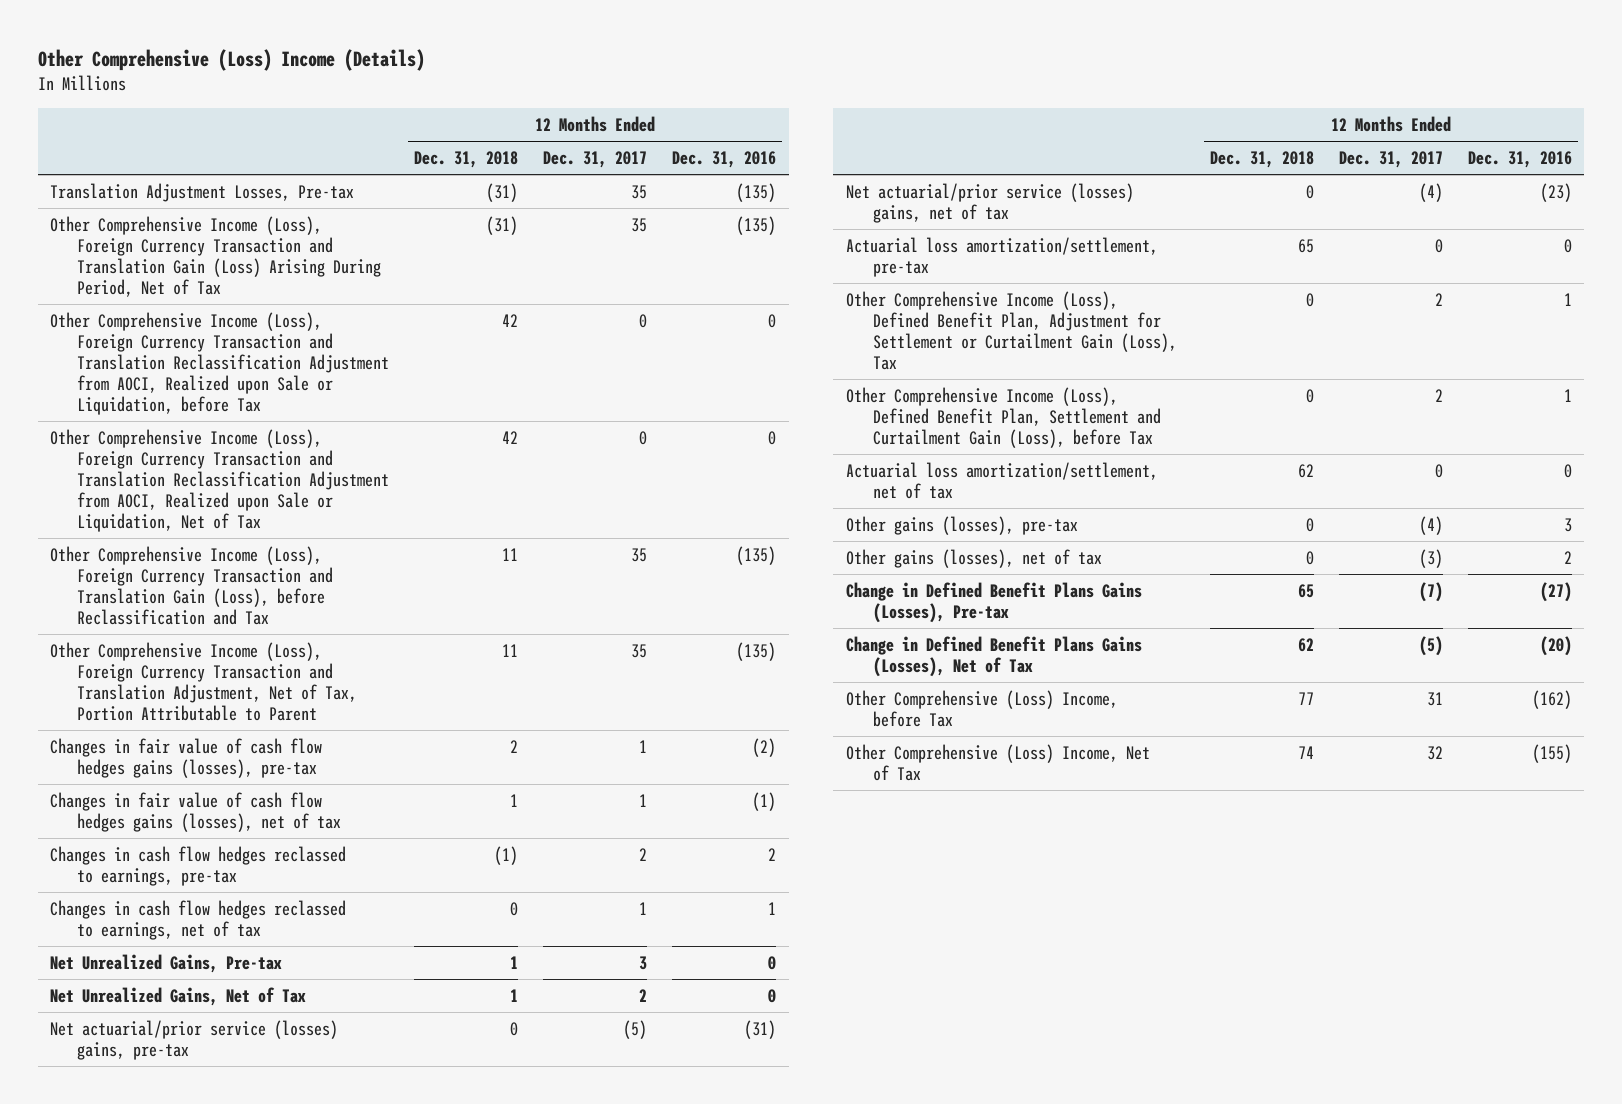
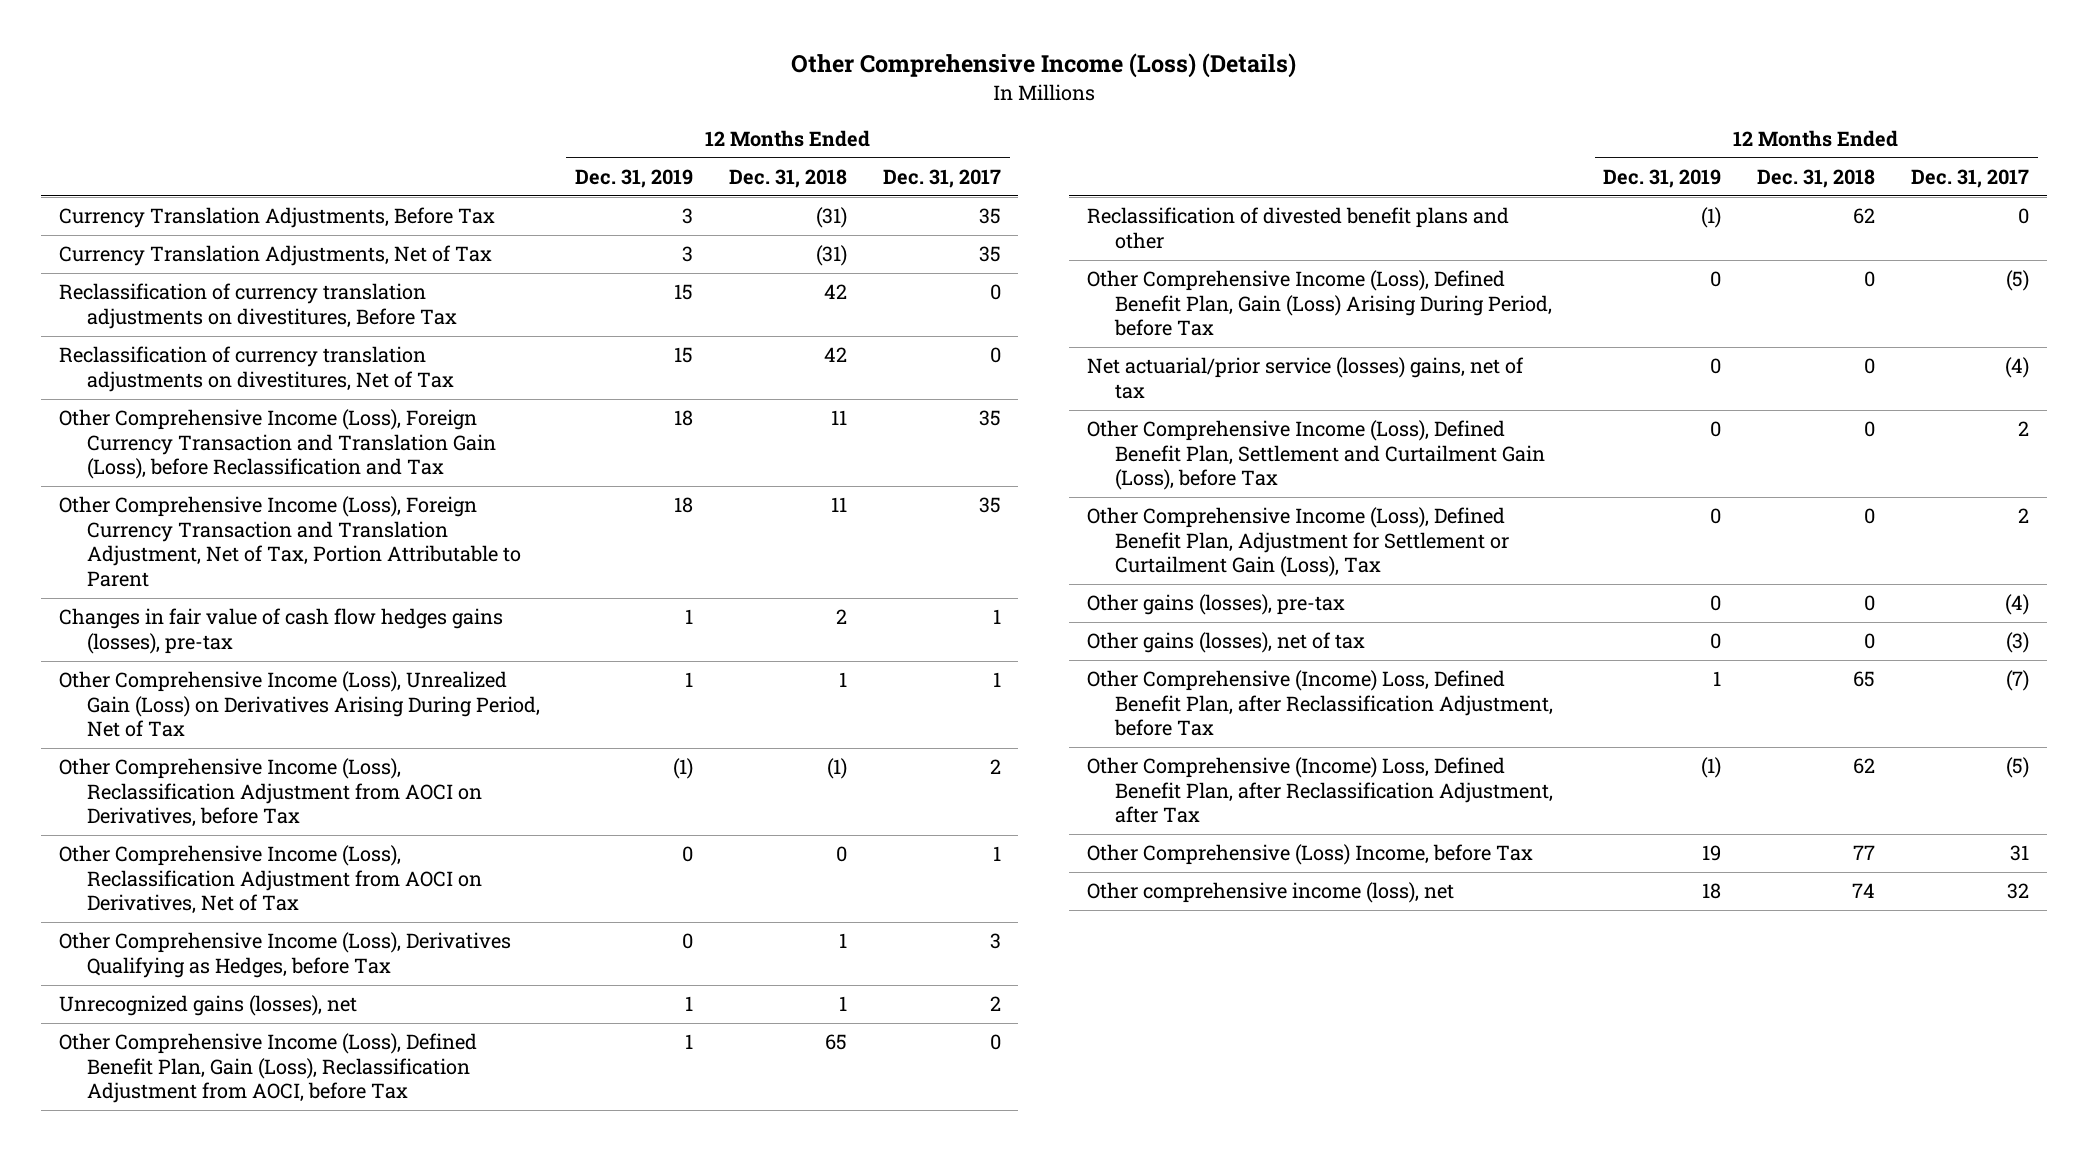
- Other Comprehensive (Loss) Income (Details)
+ Other Comprehensive Income (Loss) (Details)
- | 12 Months Ended Dec. 31, 2018 | 12 Months Ended Dec. 31, 2017 | 12 Months Ended Dec. 31, 2016
+ | 12 Months Ended Dec. 31, 2019 | 12 Months Ended Dec. 31, 2018 | 12 Months Ended Dec. 31, 2017
- Translation Adjustment Losses, Pre-tax | (31) | 35 | (135)
- Other Comprehensive Income (Loss), Foreign Currency Transaction and Translation Gain (Loss) Arising During Period, Net of Tax | (31) | 35 | (135)
- Other Comprehensive Income (Loss), Foreign Currency Transaction and Translation Reclassification Adjustment from AOCI, Realized upon Sale or Liquidation, before Tax | 42 | 0 | 0
- Other Comprehensive Income (Loss), Foreign Currency Transaction and Translation Reclassification Adjustment from AOCI, Realized upon Sale or Liquidation, Net of Tax | 42 | 0 | 0
+ Currency Translation Adjustments, Before Tax | 3 | (31) | 35
+ Currency Translation Adjustments, Net of Tax | 3 | (31) | 35
+ Reclassification of currency translation adjustments on divestitures, Before Tax | 15 | 42 | 0
+ Reclassification of currency translation adjustments on divestitures, Net of Tax | 15 | 42 | 0
- Changes in fair value of cash flow hedges gains (losses), net of tax | 1 | 1 | (1)
- Changes in cash flow hedges reclassed to earnings, pre-tax | (1) | 2 | 2
- Changes in cash flow hedges reclassed to earnings, net of tax | 0 | 1 | 1
- Net Unrealized Gains, Pre-tax | 1 | 3 | 0
- Net Unrealized Gains, Net of Tax | 1 | 2 | 0
- Net actuarial/prior service (losses) gains, pre-tax | 0 | (5) | (31)
+ Other Comprehensive Income (Loss), Unrealized Gain (Loss) on Derivatives Arising During Period, Net of Tax | 1 | 1 | 1
+ Other Comprehensive Income (Loss), Reclassification Adjustment from AOCI on Derivatives, before Tax | (1) | (1) | 2
+ Other Comprehensive Income (Loss), Reclassification Adjustment from AOCI on Derivatives, Net of Tax | 0 | 0 | 1
+ Other Comprehensive Income (Loss), Derivatives Qualifying as Hedges, before Tax | 0 | 1 | 3
+ Unrecognized gains (losses), net | 1 | 1 | 2
+ Other Comprehensive Income (Loss), Defined Benefit Plan, Gain (Loss), Reclassification Adjustment from AOCI, before Tax | 1 | 65 | 0
+ Reclassification of divested benefit plans and other | (1) | 62 | 0
+ Other Comprehensive Income (Loss), Defined Benefit Plan, Gain (Loss) Arising During Period, before Tax | 0 | 0 | (5)
- Actuarial loss amortization/settlement, pre-tax | 65 | 0 | 0
- Actuarial loss amortization/settlement, net of tax | 62 | 0 | 0
moved down: Other Comprehensive Income (Loss), Defined Benefit Plan, Adjustment for Settlement or Curtailment Gain (Loss), Tax | 0 | 0 | 2
- Change in Defined Benefit Plans Gains (Losses), Pre-tax | 65 | (7) | (27)
- Change in Defined Benefit Plans Gains (Losses), Net of Tax | 62 | (5) | (20)
+ Other Comprehensive (Income) Loss, Defined Benefit Plan, after Reclassification Adjustment, before Tax | 1 | 65 | (7)
+ Other Comprehensive (Income) Loss, Defined Benefit Plan, after Reclassification Adjustment, after Tax | (1) | 62 | (5)
- Other Comprehensive (Loss) Income, Net of Tax | 74 | 32 | (155)
+ Other comprehensive income (loss), net | 18 | 74 | 32

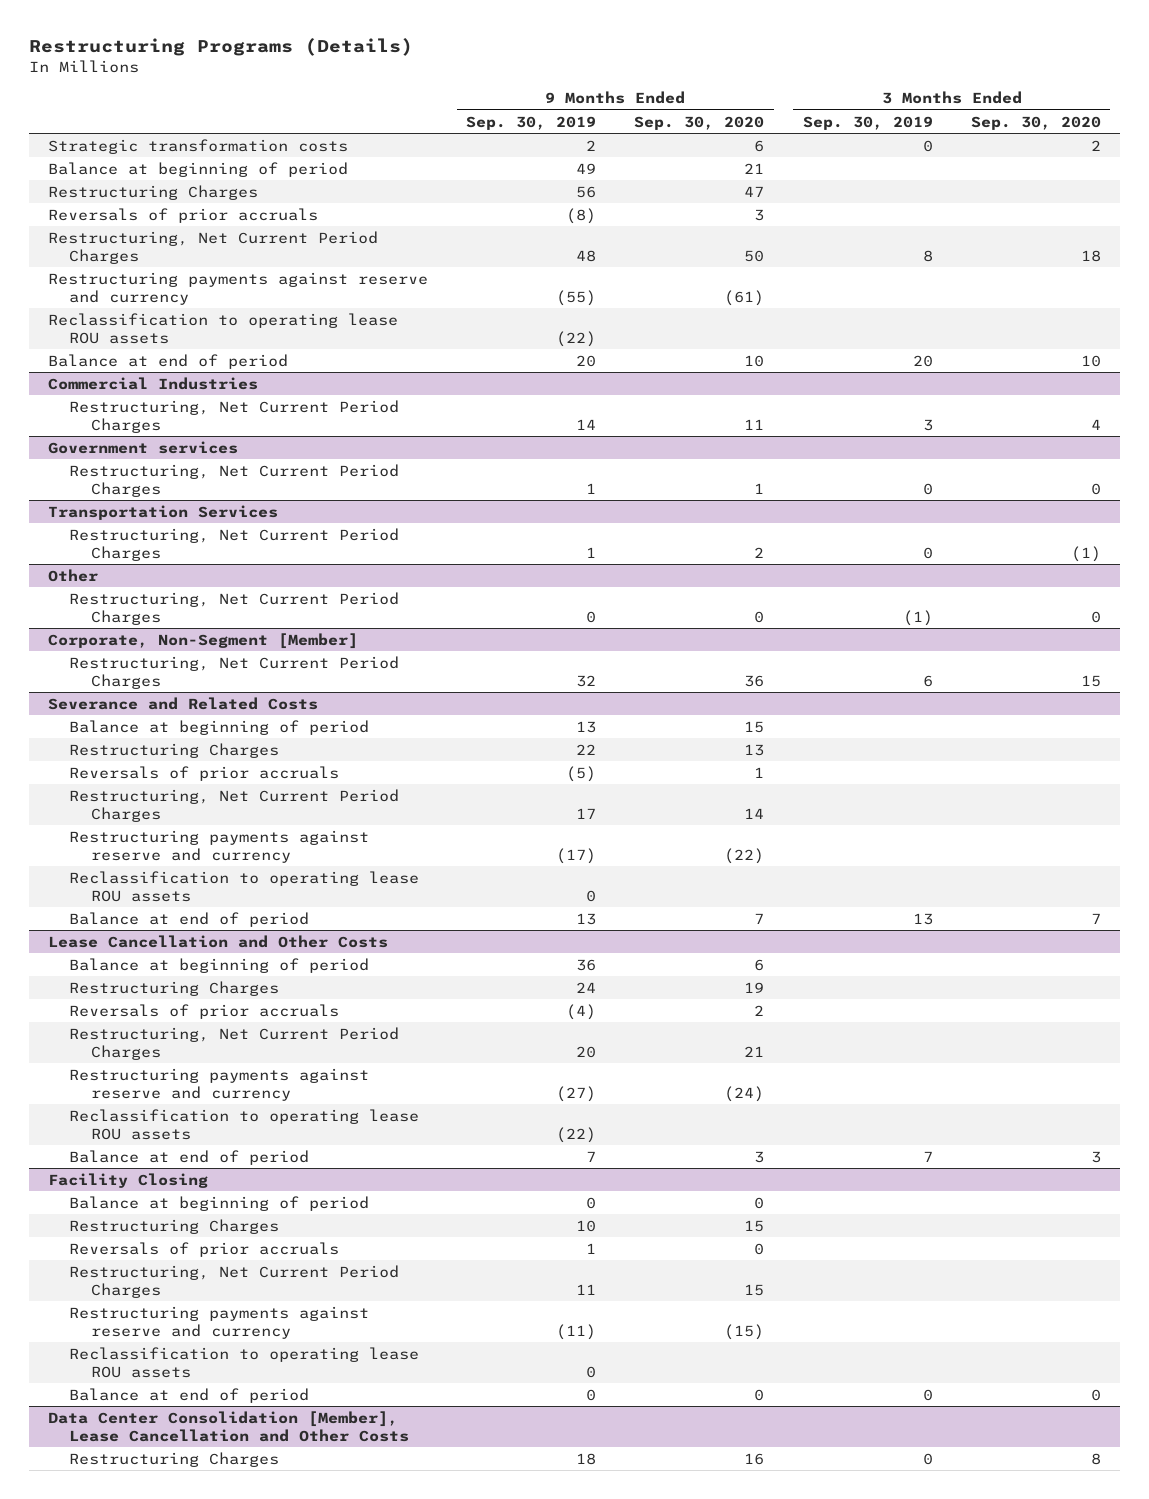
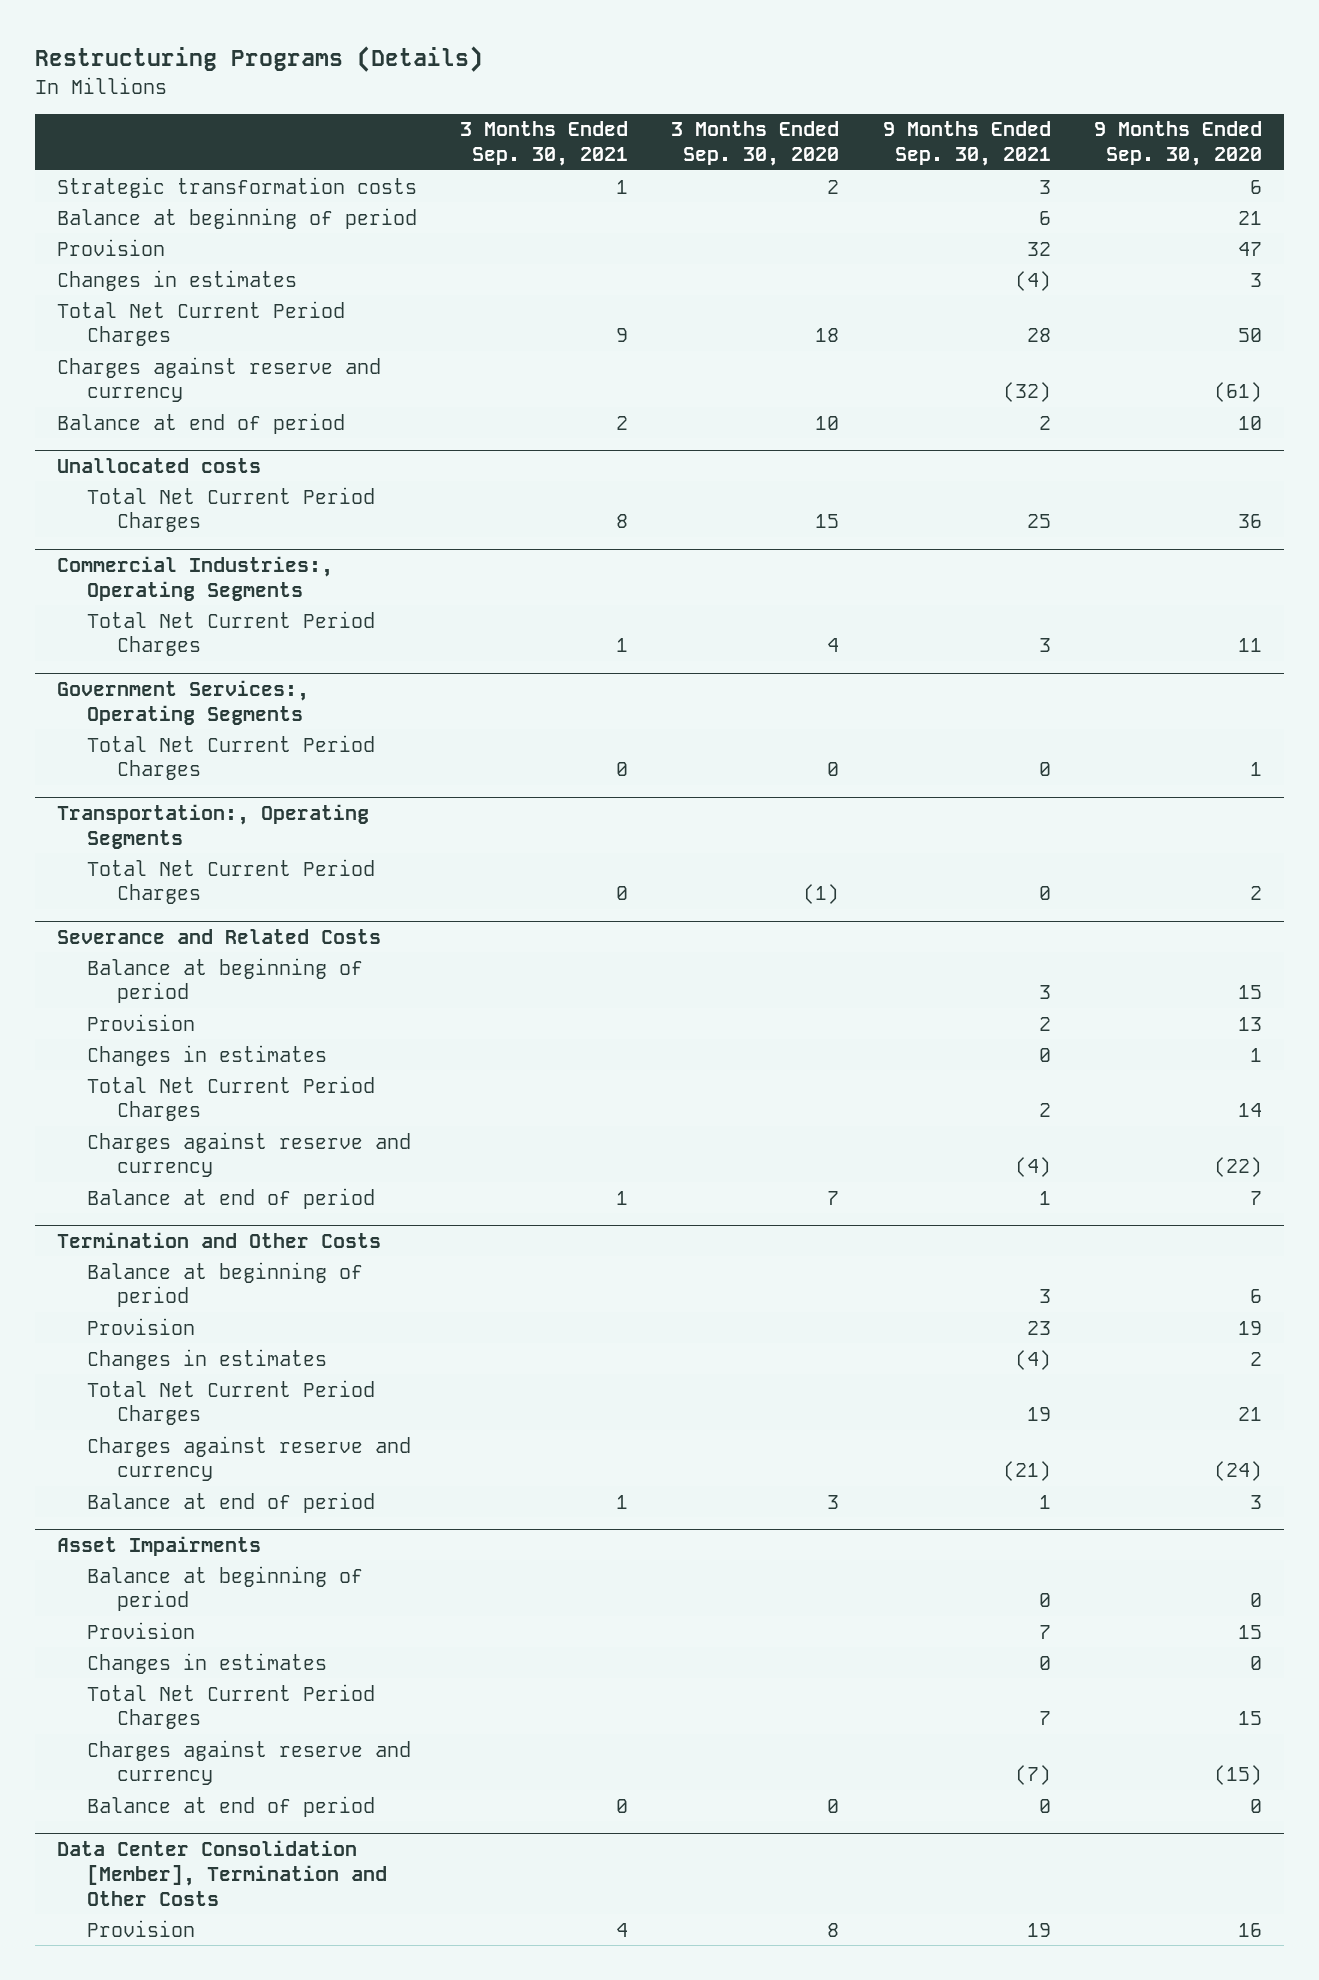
- | 9 Months Ended Sep. 30, 2019 | 9 Months Ended Sep. 30, 2020 | 3 Months Ended Sep. 30, 2019 | 3 Months Ended Sep. 30, 2020
+ | 3 Months Ended Sep. 30, 2021 | 3 Months Ended Sep. 30, 2020 | 9 Months Ended Sep. 30, 2021 | 9 Months Ended Sep. 30, 2020
- Restructuring Charges | 56 | 47 | |
- Reversals of prior accruals | (8) | 3 | |
- Restructuring, Net Current Period Charges | 48 | 50 | 8 | 18
- Restructuring payments against reserve and currency | (55) | (61) | |
- Reclassification to operating lease ROU assets | (22) | | |
+ Provision | | | 32 | 47
+ Changes in estimates | | | (4) | 3
+ Total Net Current Period Charges | 9 | 18 | 28 | 50
+ Charges against reserve and currency | | | (32) | (61)
- Commercial Industries
- Restructuring, Net Current Period Charges | 14 | 11 | 3 | 4
- Government services
- Restructuring, Net Current Period Charges | 1 | 1 | 0 | 0
- Transportation Services
- Restructuring, Net Current Period Charges | 1 | 2 | 0 | (1)
- Other
- Restructuring, Net Current Period Charges | 0 | 0 | (1) | 0
- Corporate, Non-Segment [Member]
- Restructuring, Net Current Period Charges | 32 | 36 | 6 | 15
+ Unallocated costs
+ Total Net Current Period Charges | 8 | 15 | 25 | 36
+ Commercial Industries:, Operating Segments
+ Total Net Current Period Charges | 1 | 4 | 3 | 11
+ Government Services:, Operating Segments
+ Total Net Current Period Charges | 0 | 0 | 0 | 1
+ Transportation:, Operating Segments
+ Total Net Current Period Charges | 0 | (1) | 0 | 2
@ Severance and Related Costs
- Restructuring Charges | 22 | 13 | |
- Reversals of prior accruals | (5) | 1 | |
- Restructuring, Net Current Period Charges | 17 | 14 | |
- Restructuring payments against reserve and currency | (17) | (22) | |
- Reclassification to operating lease ROU assets | 0 | | |
+ Provision | | | 2 | 13
+ Changes in estimates | | | 0 | 1
+ Total Net Current Period Charges | | | 2 | 14
+ Charges against reserve and currency | | | (4) | (22)
- Lease Cancellation and Other Costs
+ Termination and Other Costs
- Restructuring Charges | 24 | 19 | |
- Reversals of prior accruals | (4) | 2 | |
- Restructuring, Net Current Period Charges | 20 | 21 | |
- Restructuring payments against reserve and currency | (27) | (24) | |
- Reclassification to operating lease ROU assets | (22) | | |
+ Provision | | | 23 | 19
+ Changes in estimates | | | (4) | 2
+ Total Net Current Period Charges | | | 19 | 21
+ Charges against reserve and currency | | | (21) | (24)
- Facility Closing
+ Asset Impairments
- Restructuring Charges | 10 | 15 | |
- Reversals of prior accruals | 1 | 0 | |
- Restructuring, Net Current Period Charges | 11 | 15 | |
- Restructuring payments against reserve and currency | (11) | (15) | |
- Reclassification to operating lease ROU assets | 0 | | |
+ Provision | | | 7 | 15
+ Changes in estimates | | | 0 | 0
+ Total Net Current Period Charges | | | 7 | 15
+ Charges against reserve and currency | | | (7) | (15)
- Data Center Consolidation [Member], Lease Cancellation and Other Costs
- Restructuring Charges | 18 | 16 | 0 | 8
+ Data Center Consolidation [Member], Termination and Other Costs
+ Provision | 4 | 8 | 19 | 16

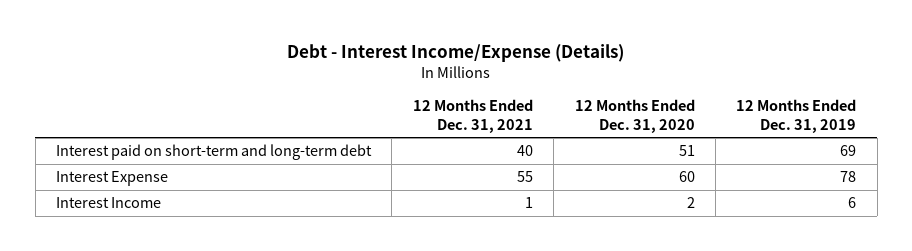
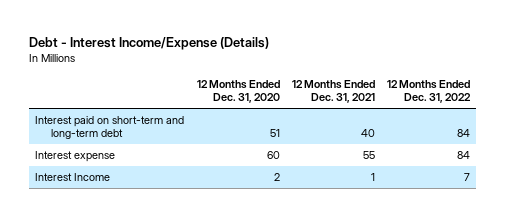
- | 12 Months Ended Dec. 31, 2021 | 12 Months Ended Dec. 31, 2020 | 12 Months Ended Dec. 31, 2019
+ | 12 Months Ended Dec. 31, 2020 | 12 Months Ended Dec. 31, 2021 | 12 Months Ended Dec. 31, 2022
- Interest Expense | 55 | 60 | 78
+ Interest expense | 60 | 55 | 84

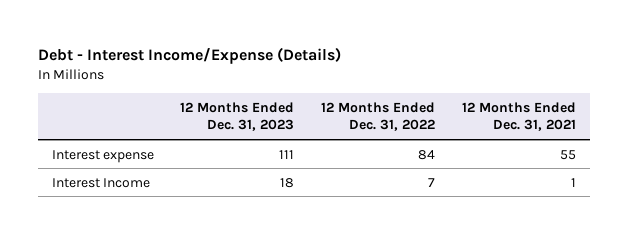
- | 12 Months Ended Dec. 31, 2020 | 12 Months Ended Dec. 31, 2021 | 12 Months Ended Dec. 31, 2022
+ | 12 Months Ended Dec. 31, 2023 | 12 Months Ended Dec. 31, 2022 | 12 Months Ended Dec. 31, 2021
- Interest paid on short-term and long-term debt | 51 | 40 | 84

